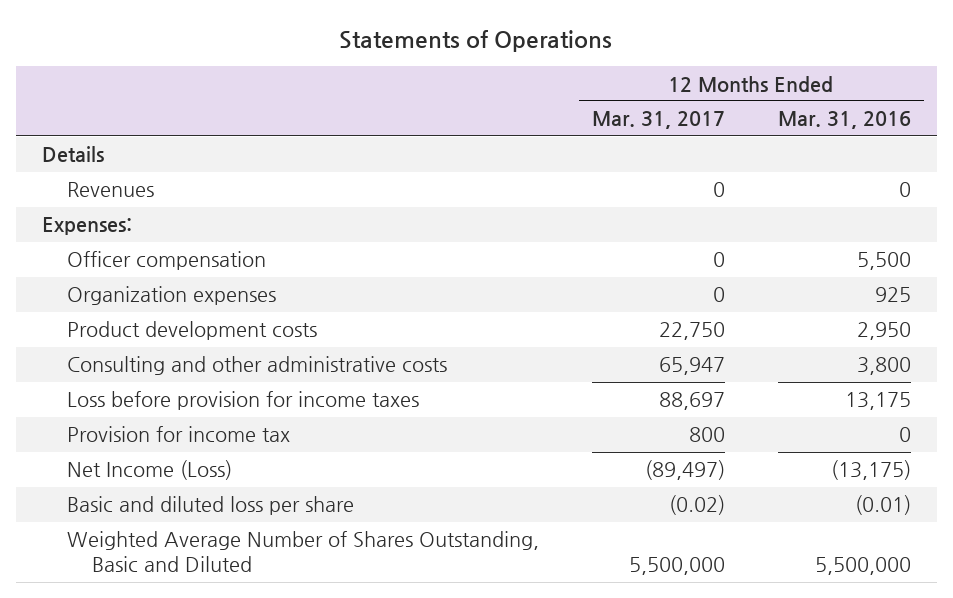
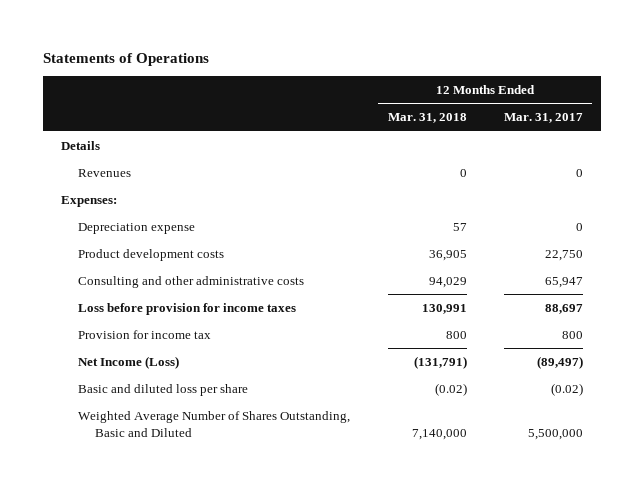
- | 12 Months Ended Mar. 31, 2017 | 12 Months Ended Mar. 31, 2016
+ | 12 Months Ended Mar. 31, 2018 | 12 Months Ended Mar. 31, 2017
- Officer compensation | 0 | 5,500
- Organization expenses | 0 | 925
+ Depreciation expense | 57 | 0

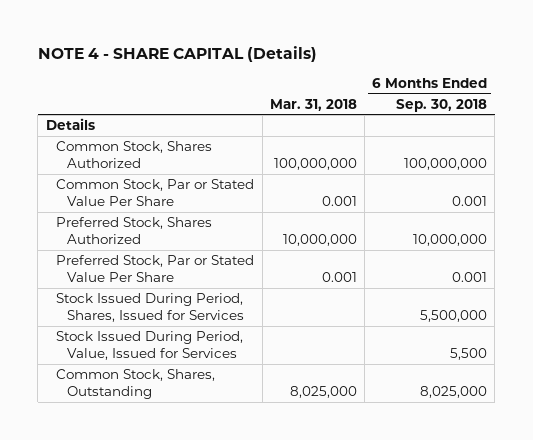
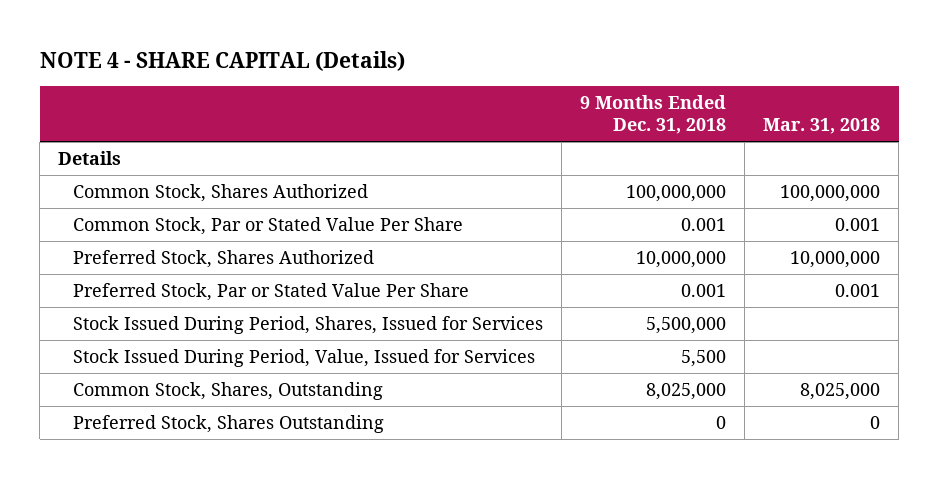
- | Mar. 31, 2018 | 6 Months Ended Sep. 30, 2018
+ | 9 Months Ended Dec. 31, 2018 | Mar. 31, 2018
+ Preferred Stock, Shares Outstanding | 0 | 0

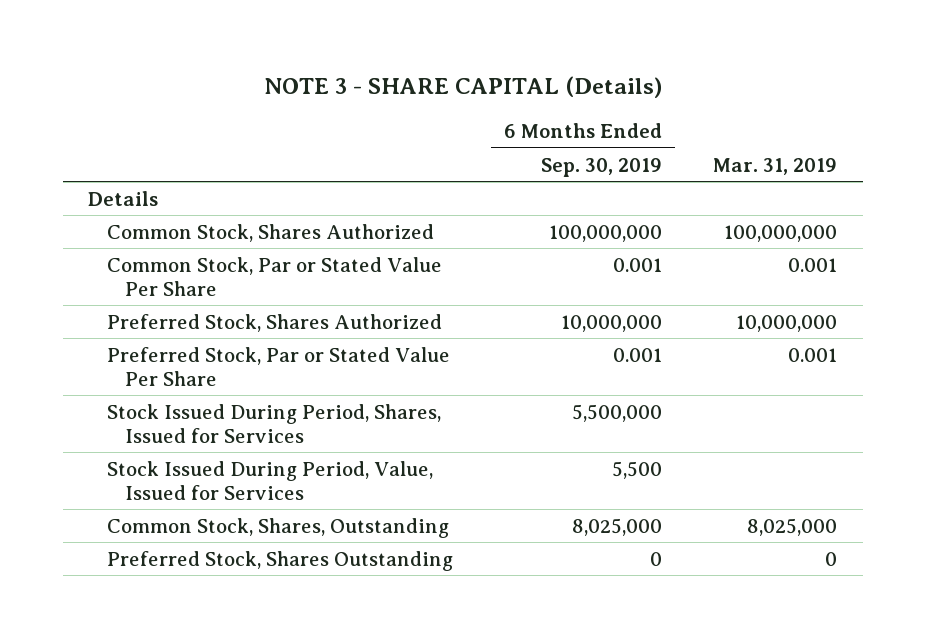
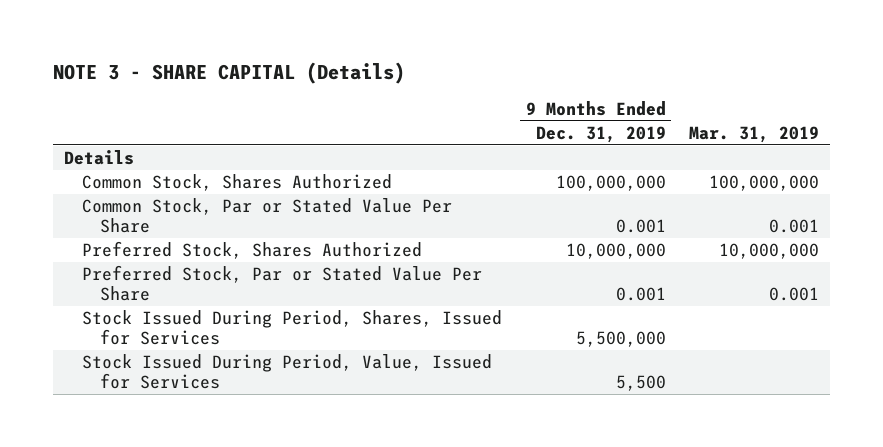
- | 6 Months Ended Sep. 30, 2019 | Mar. 31, 2019
+ | 9 Months Ended Dec. 31, 2019 | Mar. 31, 2019
- Common Stock, Shares, Outstanding | 8,025,000 | 8,025,000
- Preferred Stock, Shares Outstanding | 0 | 0

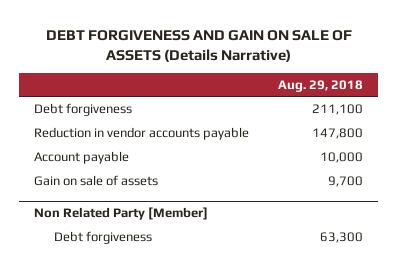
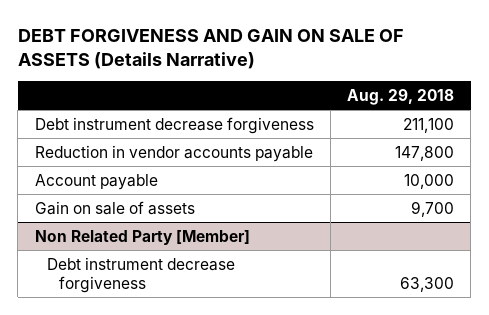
- Debt forgiveness | 211,100
+ Debt instrument decrease forgiveness | 211,100
@ Non Related Party [Member]
- Debt forgiveness | 63,300
+ Debt instrument decrease forgiveness | 63,300

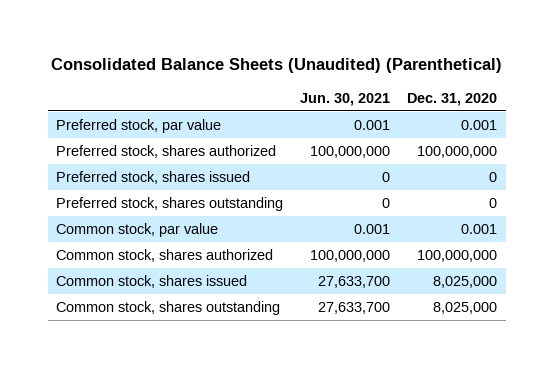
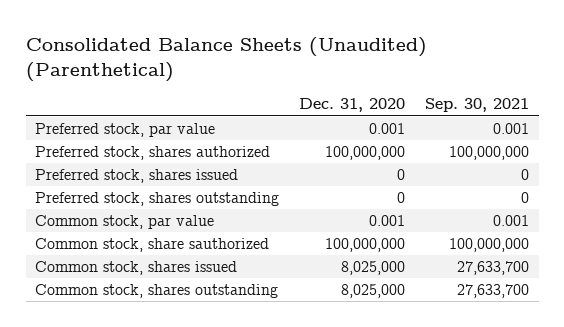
- | Jun. 30, 2021 | Dec. 31, 2020
+ | Dec. 31, 2020 | Sep. 30, 2021
- Common stock, shares authorized | 100,000,000 | 100,000,000
+ Common stock, share sauthorized | 100,000,000 | 100,000,000

